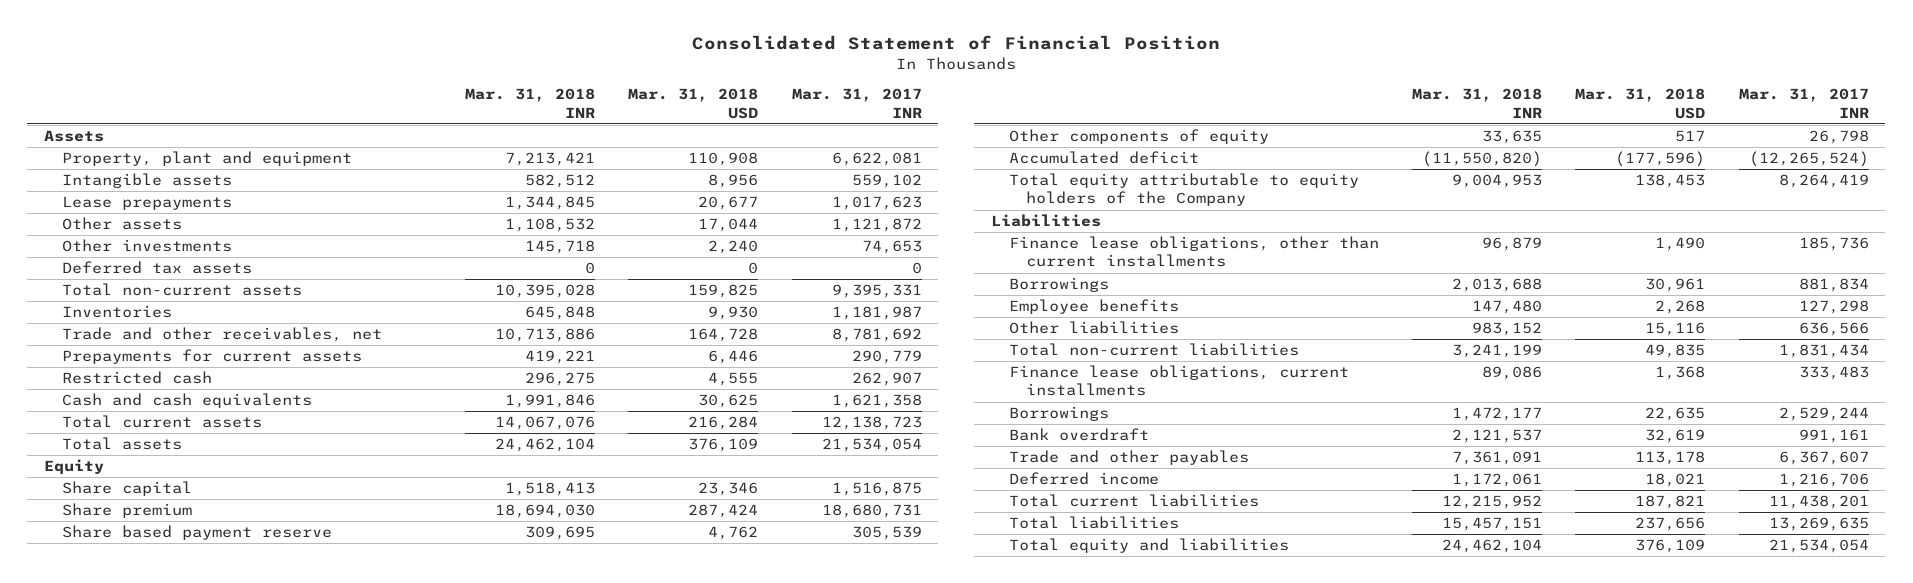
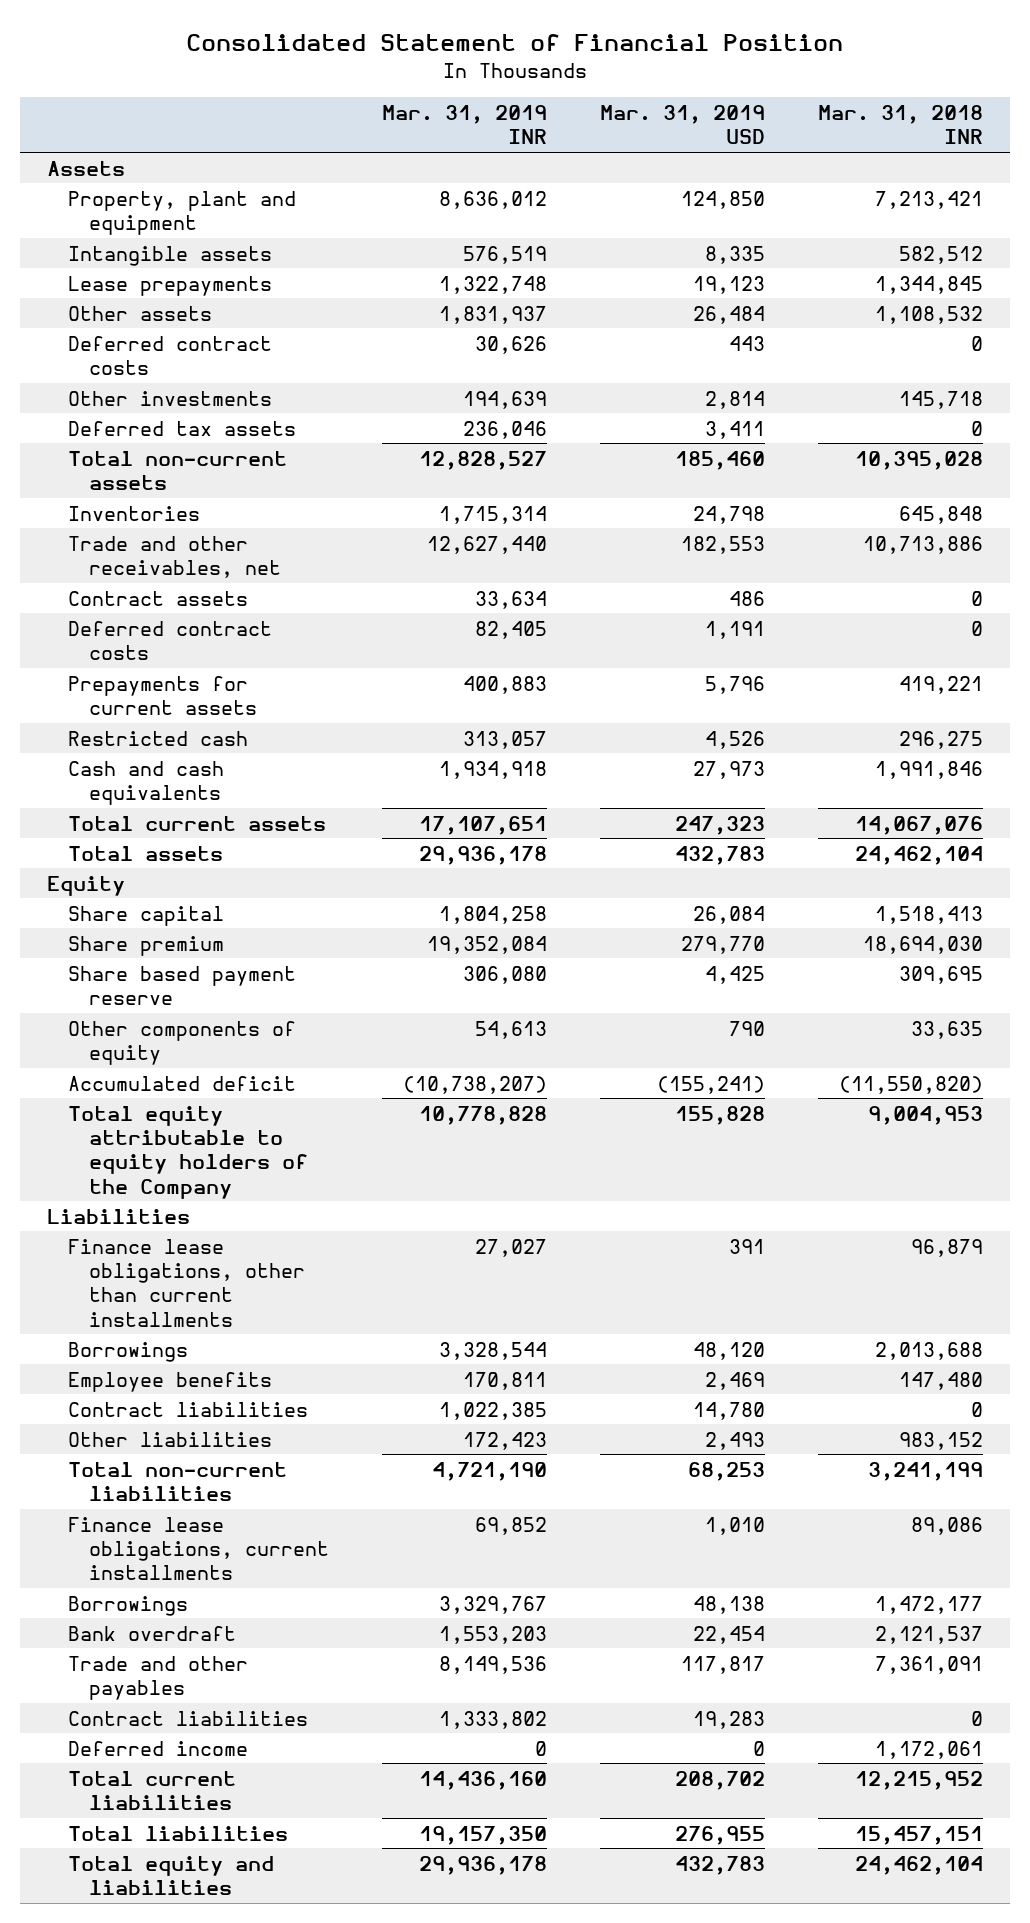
- | Mar. 31, 2018 INR | Mar. 31, 2018 USD | Mar. 31, 2017 INR
+ | Mar. 31, 2019 INR | Mar. 31, 2019 USD | Mar. 31, 2018 INR
+ Deferred contract costs | 30,626 | 443 | 0
+ Contract assets | 33,634 | 486 | 0
+ Deferred contract costs | 82,405 | 1,191 | 0
+ Contract liabilities | 1,022,385 | 14,780 | 0
+ Contract liabilities | 1,333,802 | 19,283 | 0

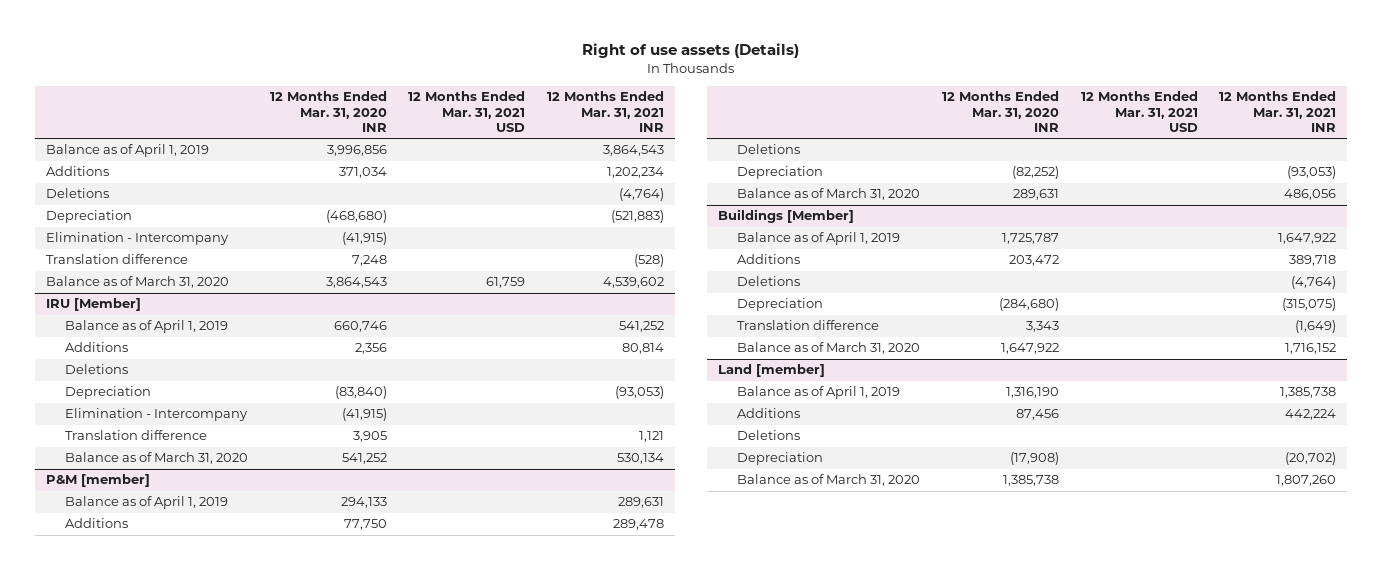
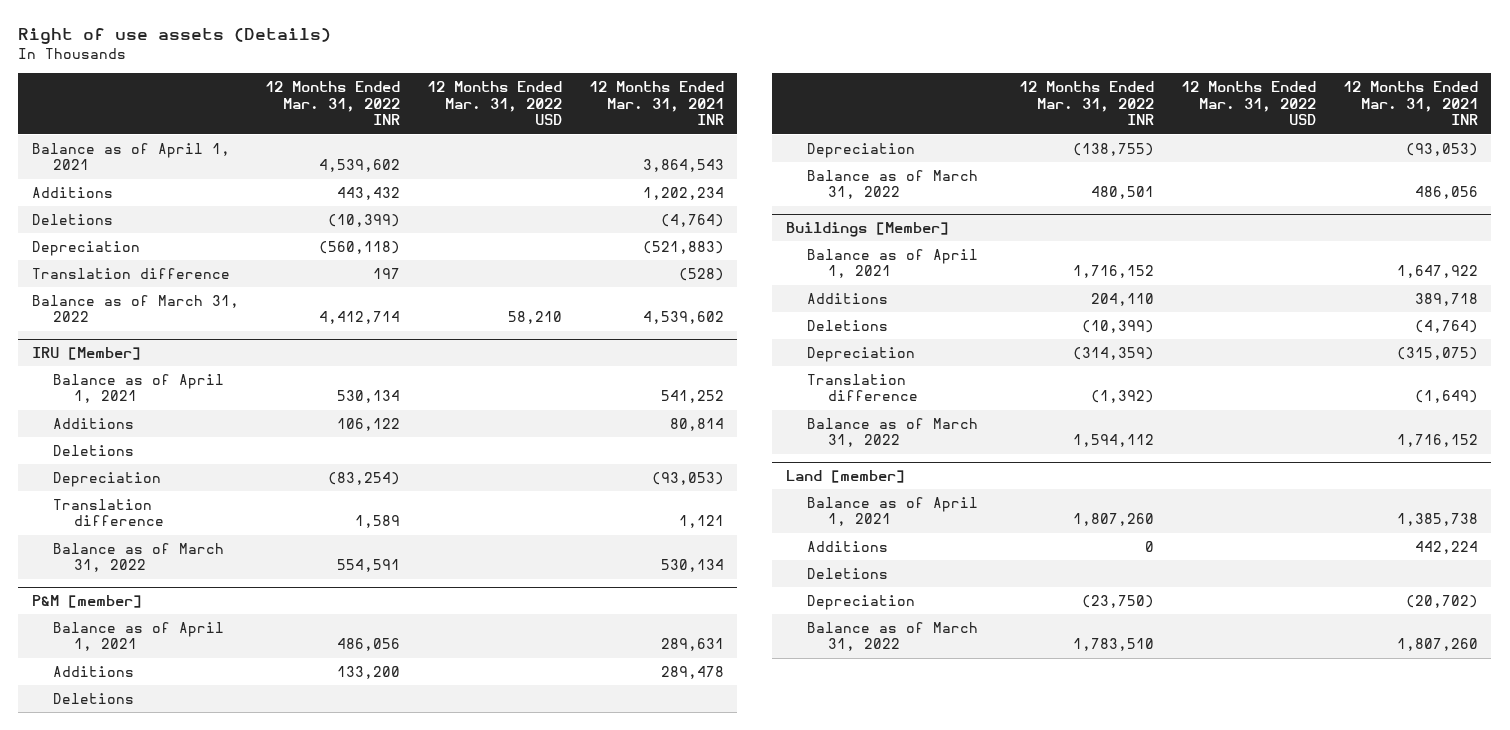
- | 12 Months Ended Mar. 31, 2020 INR | 12 Months Ended Mar. 31, 2021 USD | 12 Months Ended Mar. 31, 2021 INR
+ | 12 Months Ended Mar. 31, 2022 INR | 12 Months Ended Mar. 31, 2022 USD | 12 Months Ended Mar. 31, 2021 INR
- Balance as of April 1, 2019 | 3,996,856 | | 3,864,543
+ Balance as of April 1, 2021 | 4,539,602 | | 3,864,543
- Elimination - Intercompany | (41,915) | |
- Balance as of March 31, 2020 | 3,864,543 | 61,759 | 4,539,602
+ Balance as of March 31, 2022 | 4,412,714 | 58,210 | 4,539,602
@ IRU [Member]
- Balance as of April 1, 2019 | 660,746 | | 541,252
+ Balance as of April 1, 2021 | 530,134 | | 541,252
- Elimination - Intercompany | (41,915) | |
- Balance as of March 31, 2020 | 541,252 | | 530,134
+ Balance as of March 31, 2022 | 554,591 | | 530,134
@ P&M [member]
- Balance as of April 1, 2019 | 294,133 | | 289,631
+ Balance as of April 1, 2021 | 486,056 | | 289,631
- Balance as of March 31, 2020 | 289,631 | | 486,056
+ Balance as of March 31, 2022 | 480,501 | | 486,056
@ Buildings [Member]
- Balance as of April 1, 2019 | 1,725,787 | | 1,647,922
+ Balance as of April 1, 2021 | 1,716,152 | | 1,647,922
- Balance as of March 31, 2020 | 1,647,922 | | 1,716,152
+ Balance as of March 31, 2022 | 1,594,112 | | 1,716,152
@ Land [member]
- Balance as of April 1, 2019 | 1,316,190 | | 1,385,738
+ Balance as of April 1, 2021 | 1,807,260 | | 1,385,738
- Balance as of March 31, 2020 | 1,385,738 | | 1,807,260
+ Balance as of March 31, 2022 | 1,783,510 | | 1,807,260

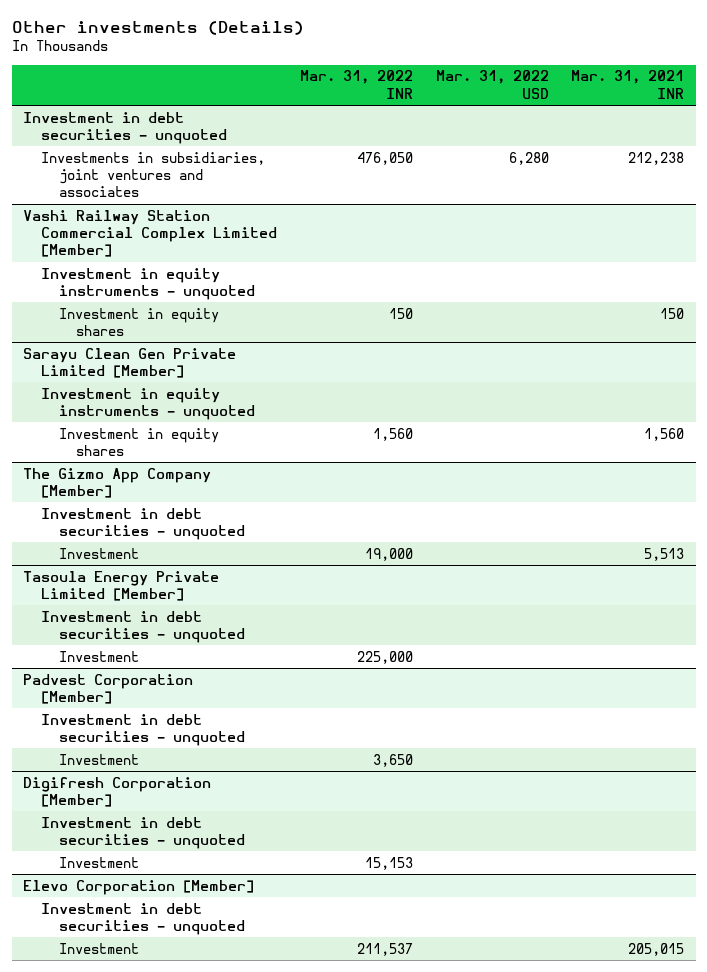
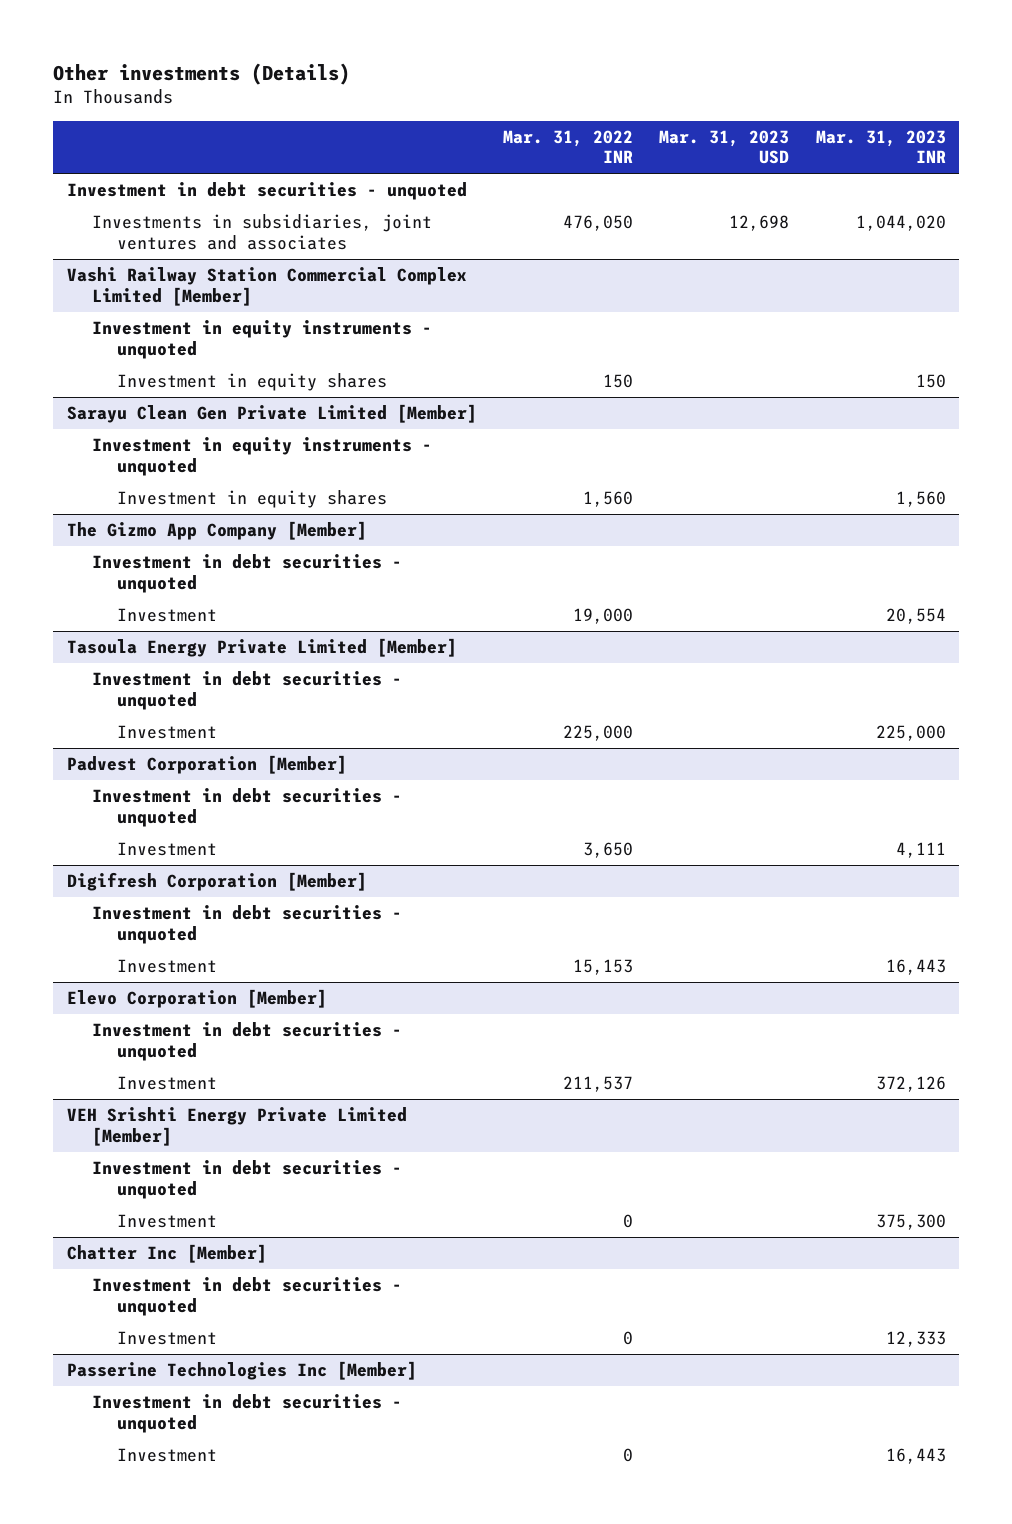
- | Mar. 31, 2022 INR | Mar. 31, 2022 USD | Mar. 31, 2021 INR
+ | Mar. 31, 2022 INR | Mar. 31, 2023 USD | Mar. 31, 2023 INR
+ VEH Srishti Energy Private Limited [Member]
+ Investment in debt securities - unquoted
+ Investment | 0 | | 375,300
+ Chatter Inc [Member]
+ Investment in debt securities - unquoted
+ Investment | 0 | | 12,333
+ Passerine Technologies Inc [Member]
+ Investment in debt securities - unquoted
+ Investment | 0 | | 16,443

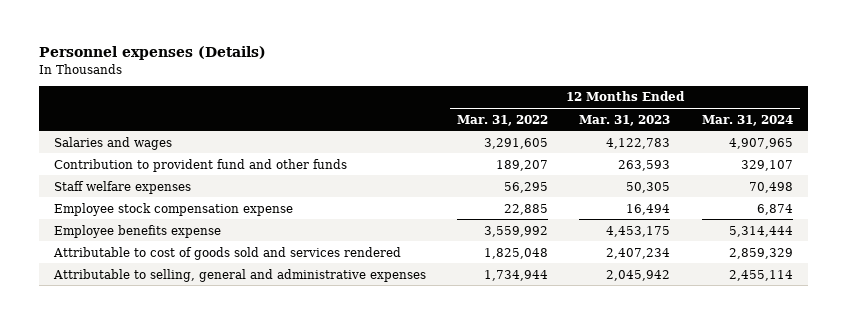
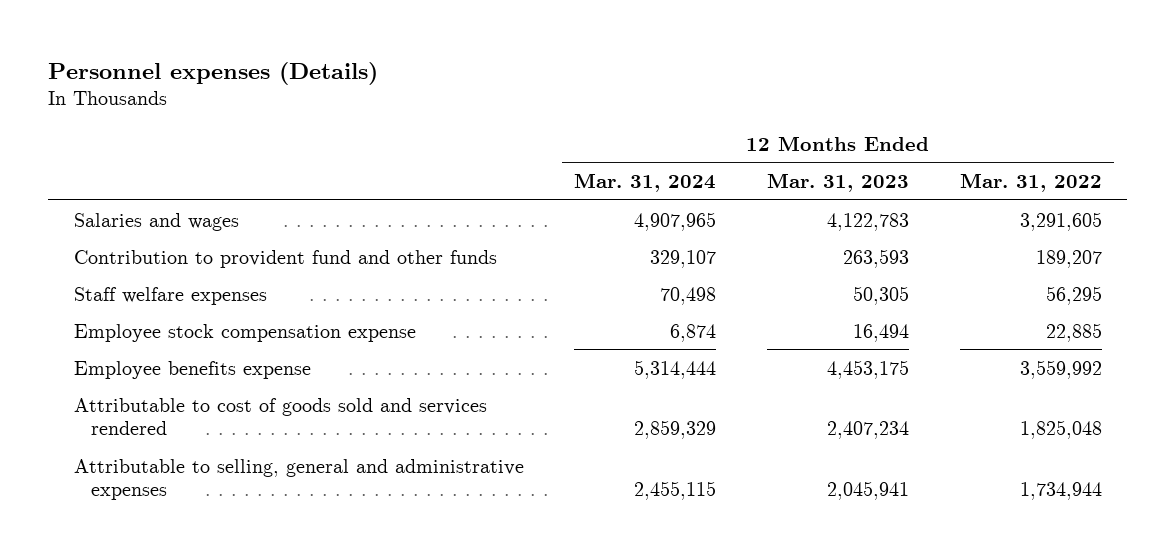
- | 12 Months Ended Mar. 31, 2022 | 12 Months Ended Mar. 31, 2023 | 12 Months Ended Mar. 31, 2024
+ | 12 Months Ended Mar. 31, 2024 | 12 Months Ended Mar. 31, 2023 | 12 Months Ended Mar. 31, 2022
- Attributable to selling, general and administrative expenses | 1,734,944 | 2,045,942 | 2,455,114
+ Attributable to selling, general and administrative expenses | 2,455,115 | 2,045,941 | 1,734,944

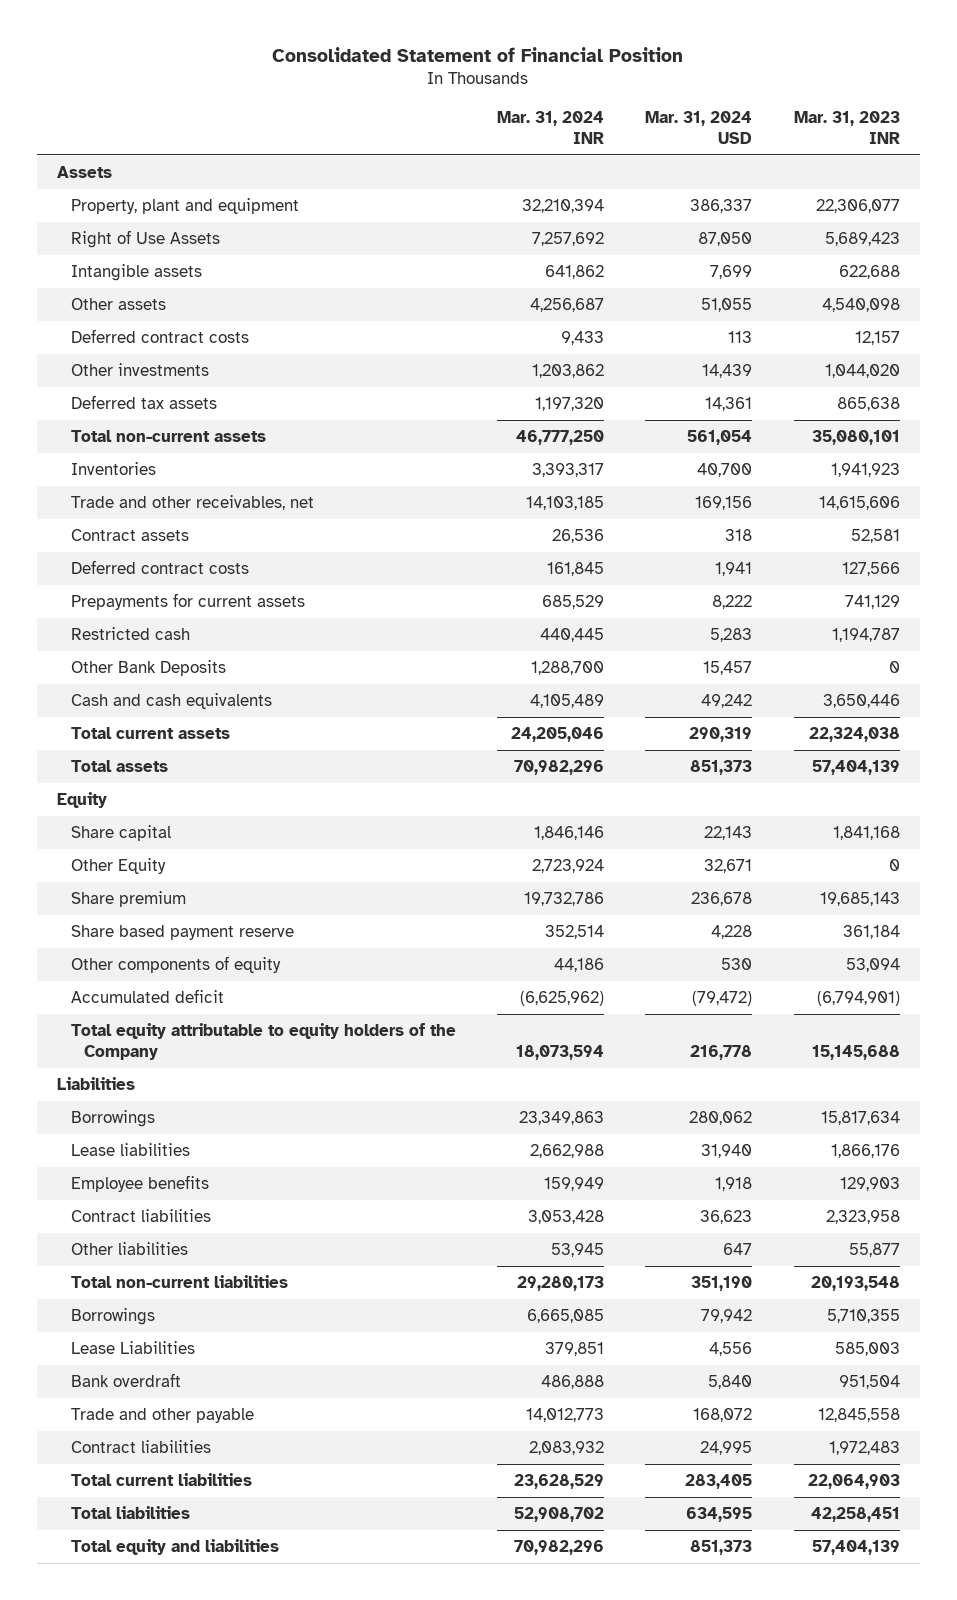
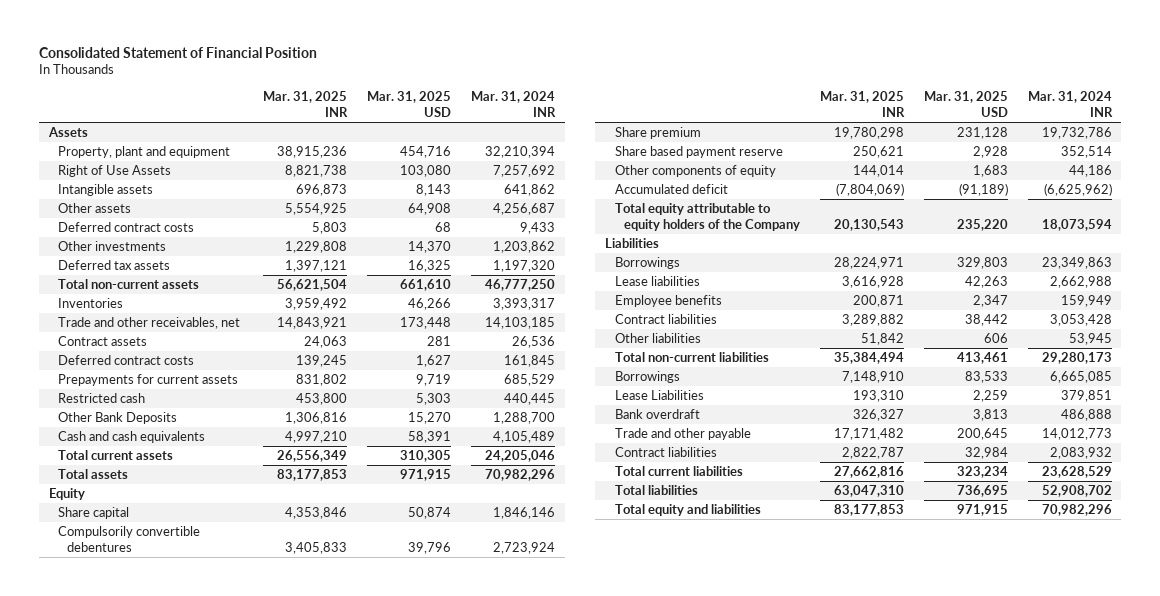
- | Mar. 31, 2024 INR | Mar. 31, 2024 USD | Mar. 31, 2023 INR
+ | Mar. 31, 2025 INR | Mar. 31, 2025 USD | Mar. 31, 2024 INR
- Other Equity | 2,723,924 | 32,671 | 0
+ Compulsorily convertible debentures | 3,405,833 | 39,796 | 2,723,924

